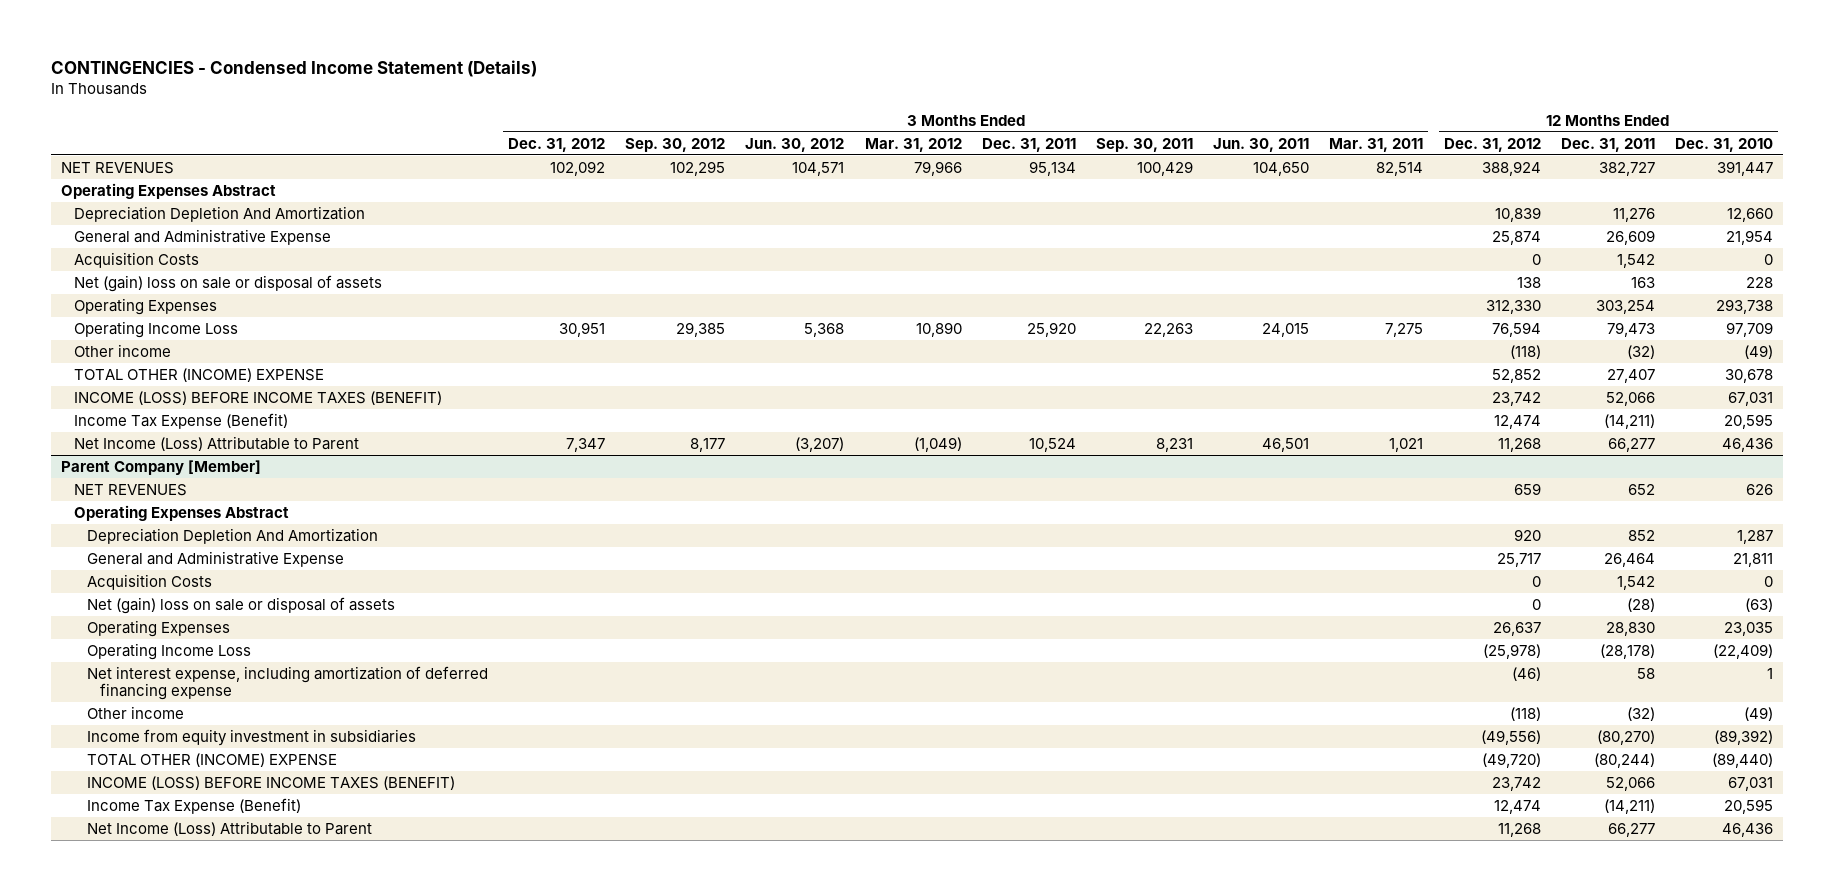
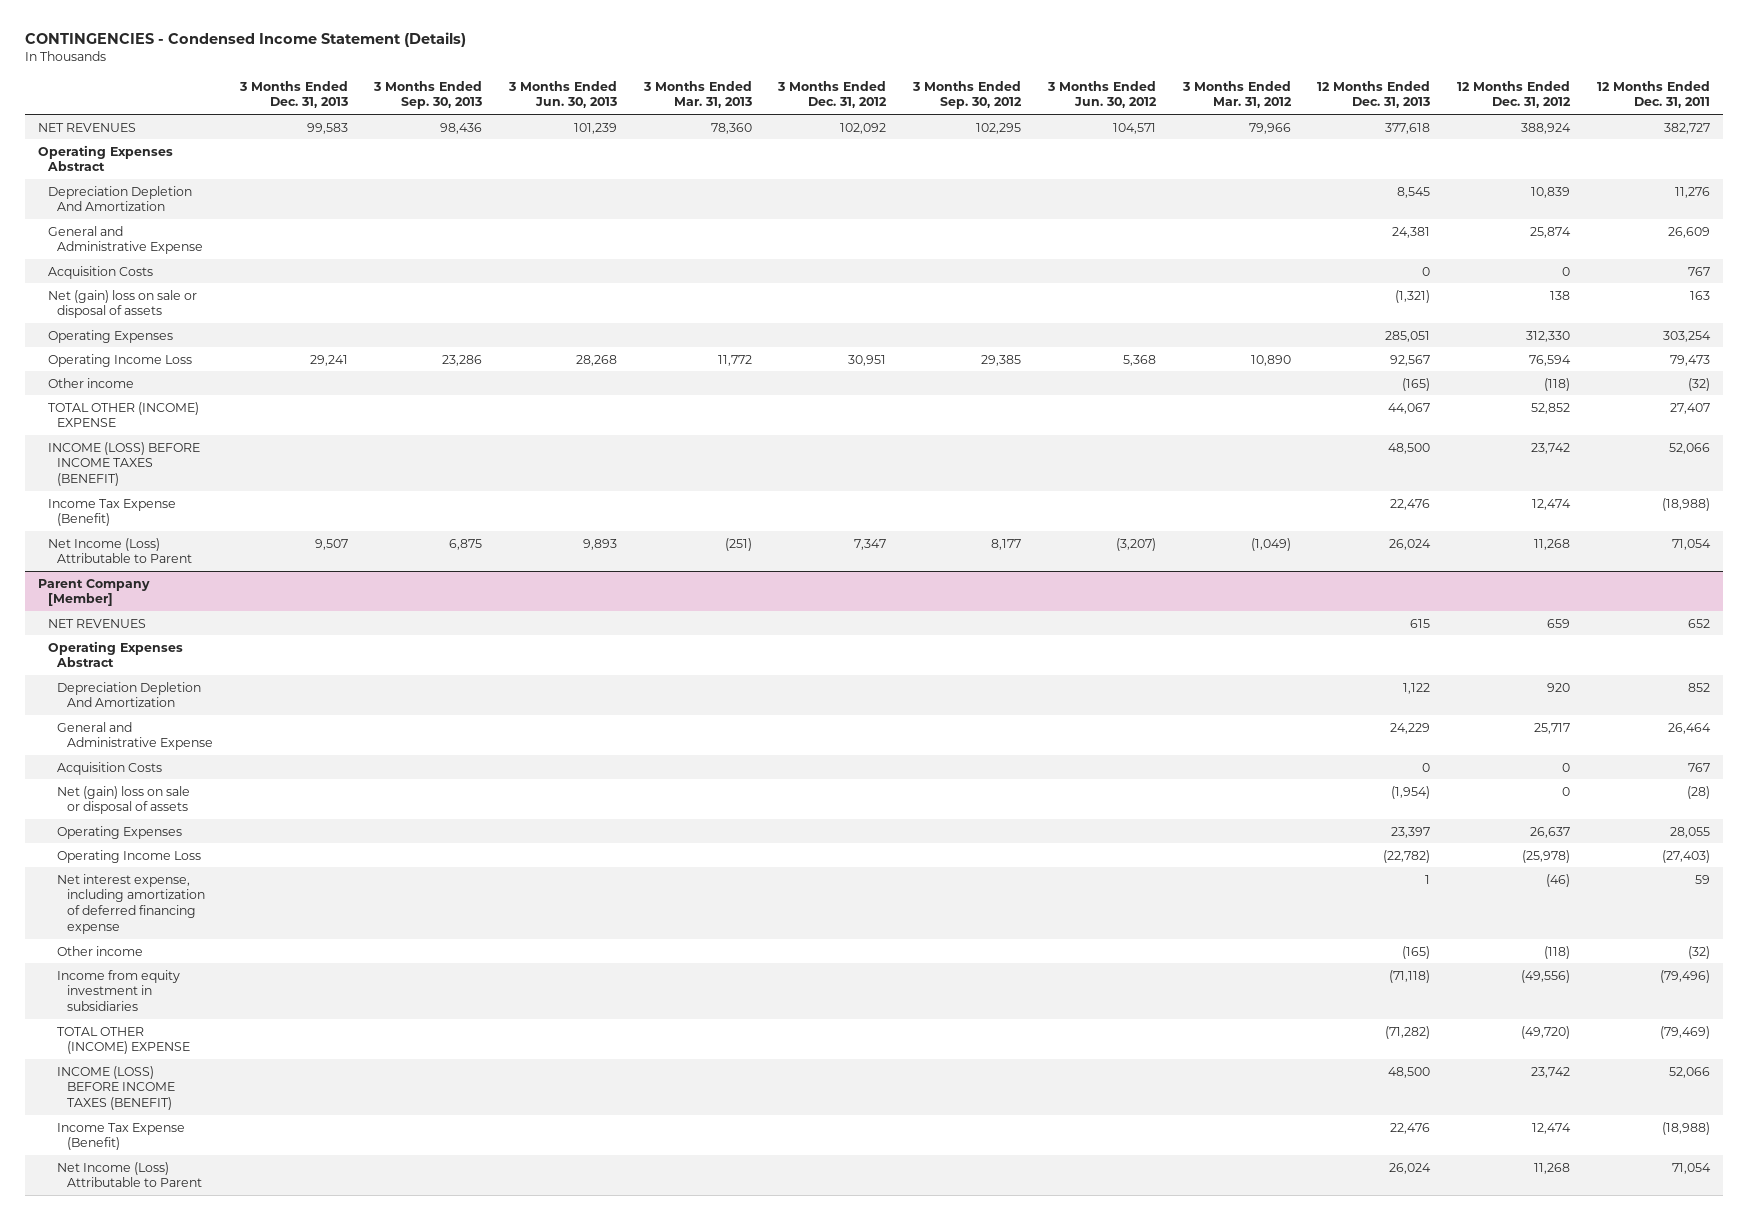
- | 3 Months Ended Dec. 31, 2012 | 3 Months Ended Sep. 30, 2012 | 3 Months Ended Jun. 30, 2012 | 3 Months Ended Mar. 31, 2012 | 3 Months Ended Dec. 31, 2011 | 3 Months Ended Sep. 30, 2011 | 3 Months Ended Jun. 30, 2011 | 3 Months Ended Mar. 31, 2011 | 12 Months Ended Dec. 31, 2012 | 12 Months Ended Dec. 31, 2011 | 12 Months Ended Dec. 31, 2010
+ | 3 Months Ended Dec. 31, 2013 | 3 Months Ended Sep. 30, 2013 | 3 Months Ended Jun. 30, 2013 | 3 Months Ended Mar. 31, 2013 | 3 Months Ended Dec. 31, 2012 | 3 Months Ended Sep. 30, 2012 | 3 Months Ended Jun. 30, 2012 | 3 Months Ended Mar. 31, 2012 | 12 Months Ended Dec. 31, 2013 | 12 Months Ended Dec. 31, 2012 | 12 Months Ended Dec. 31, 2011
- Acquisition Costs | | | | | | | | | 0 | 1,542 | 0
+ Acquisition Costs | | | | | | | | | 0 | 0 | 767
- Income Tax Expense (Benefit) | | | | | | | | | 12,474 | (14,211) | 20,595
- Net Income (Loss) Attributable to Parent | 7,347 | 8,177 | (3,207) | (1,049) | 10,524 | 8,231 | 46,501 | 1,021 | 11,268 | 66,277 | 46,436
+ Income Tax Expense (Benefit) | | | | | | | | | 22,476 | 12,474 | (18,988)
+ Net Income (Loss) Attributable to Parent | 9,507 | 6,875 | 9,893 | (251) | 7,347 | 8,177 | (3,207) | (1,049) | 26,024 | 11,268 | 71,054
@ Parent Company [Member]
- Acquisition Costs | | | | | | | | | 0 | 1,542 | 0
+ Acquisition Costs | | | | | | | | | 0 | 0 | 767
- Operating Expenses | | | | | | | | | 26,637 | 28,830 | 23,035
- Operating Income Loss | | | | | | | | | (25,978) | (28,178) | (22,409)
- Net interest expense, including amortization of deferred financing expense | | | | | | | | | (46) | 58 | 1
+ Operating Expenses | | | | | | | | | 23,397 | 26,637 | 28,055
+ Operating Income Loss | | | | | | | | | (22,782) | (25,978) | (27,403)
+ Net interest expense, including amortization of deferred financing expense | | | | | | | | | 1 | (46) | 59
- Income from equity investment in subsidiaries | | | | | | | | | (49,556) | (80,270) | (89,392)
- TOTAL OTHER (INCOME) EXPENSE | | | | | | | | | (49,720) | (80,244) | (89,440)
+ Income from equity investment in subsidiaries | | | | | | | | | (71,118) | (49,556) | (79,496)
+ TOTAL OTHER (INCOME) EXPENSE | | | | | | | | | (71,282) | (49,720) | (79,469)
- Income Tax Expense (Benefit) | | | | | | | | | 12,474 | (14,211) | 20,595
- Net Income (Loss) Attributable to Parent | | | | | | | | | 11,268 | 66,277 | 46,436
+ Income Tax Expense (Benefit) | | | | | | | | | 22,476 | 12,474 | (18,988)
+ Net Income (Loss) Attributable to Parent | | | | | | | | | 26,024 | 11,268 | 71,054

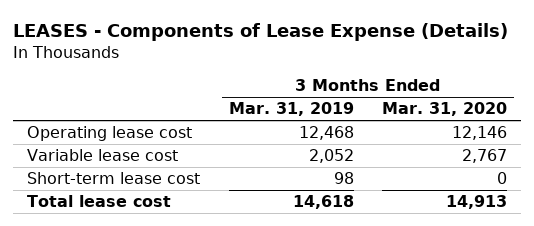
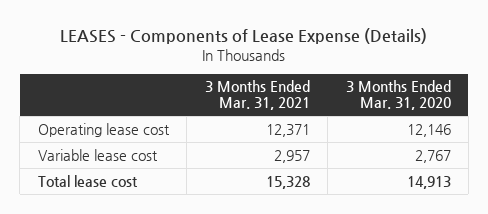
- | 3 Months Ended Mar. 31, 2019 | 3 Months Ended Mar. 31, 2020
+ | 3 Months Ended Mar. 31, 2021 | 3 Months Ended Mar. 31, 2020
- Short-term lease cost | 98 | 0

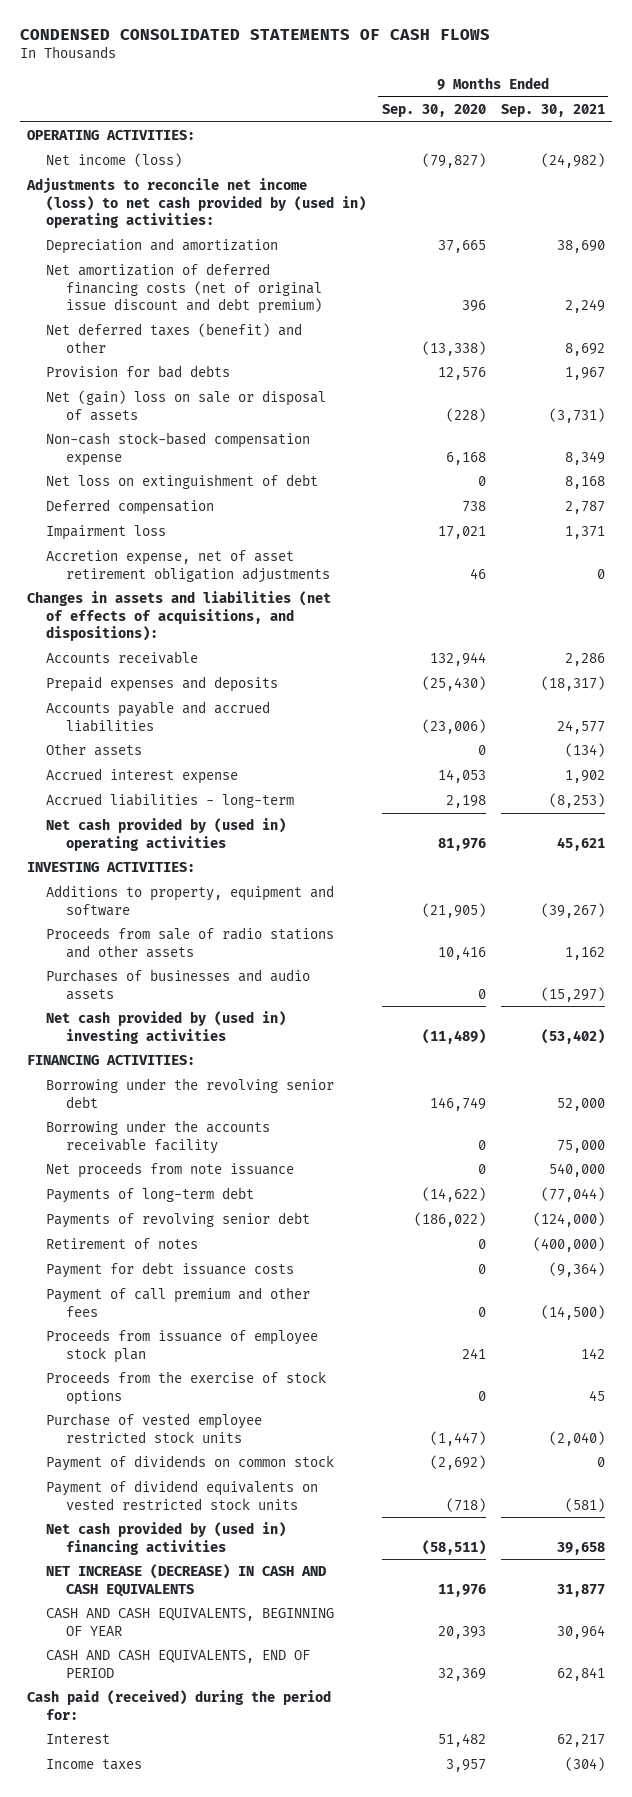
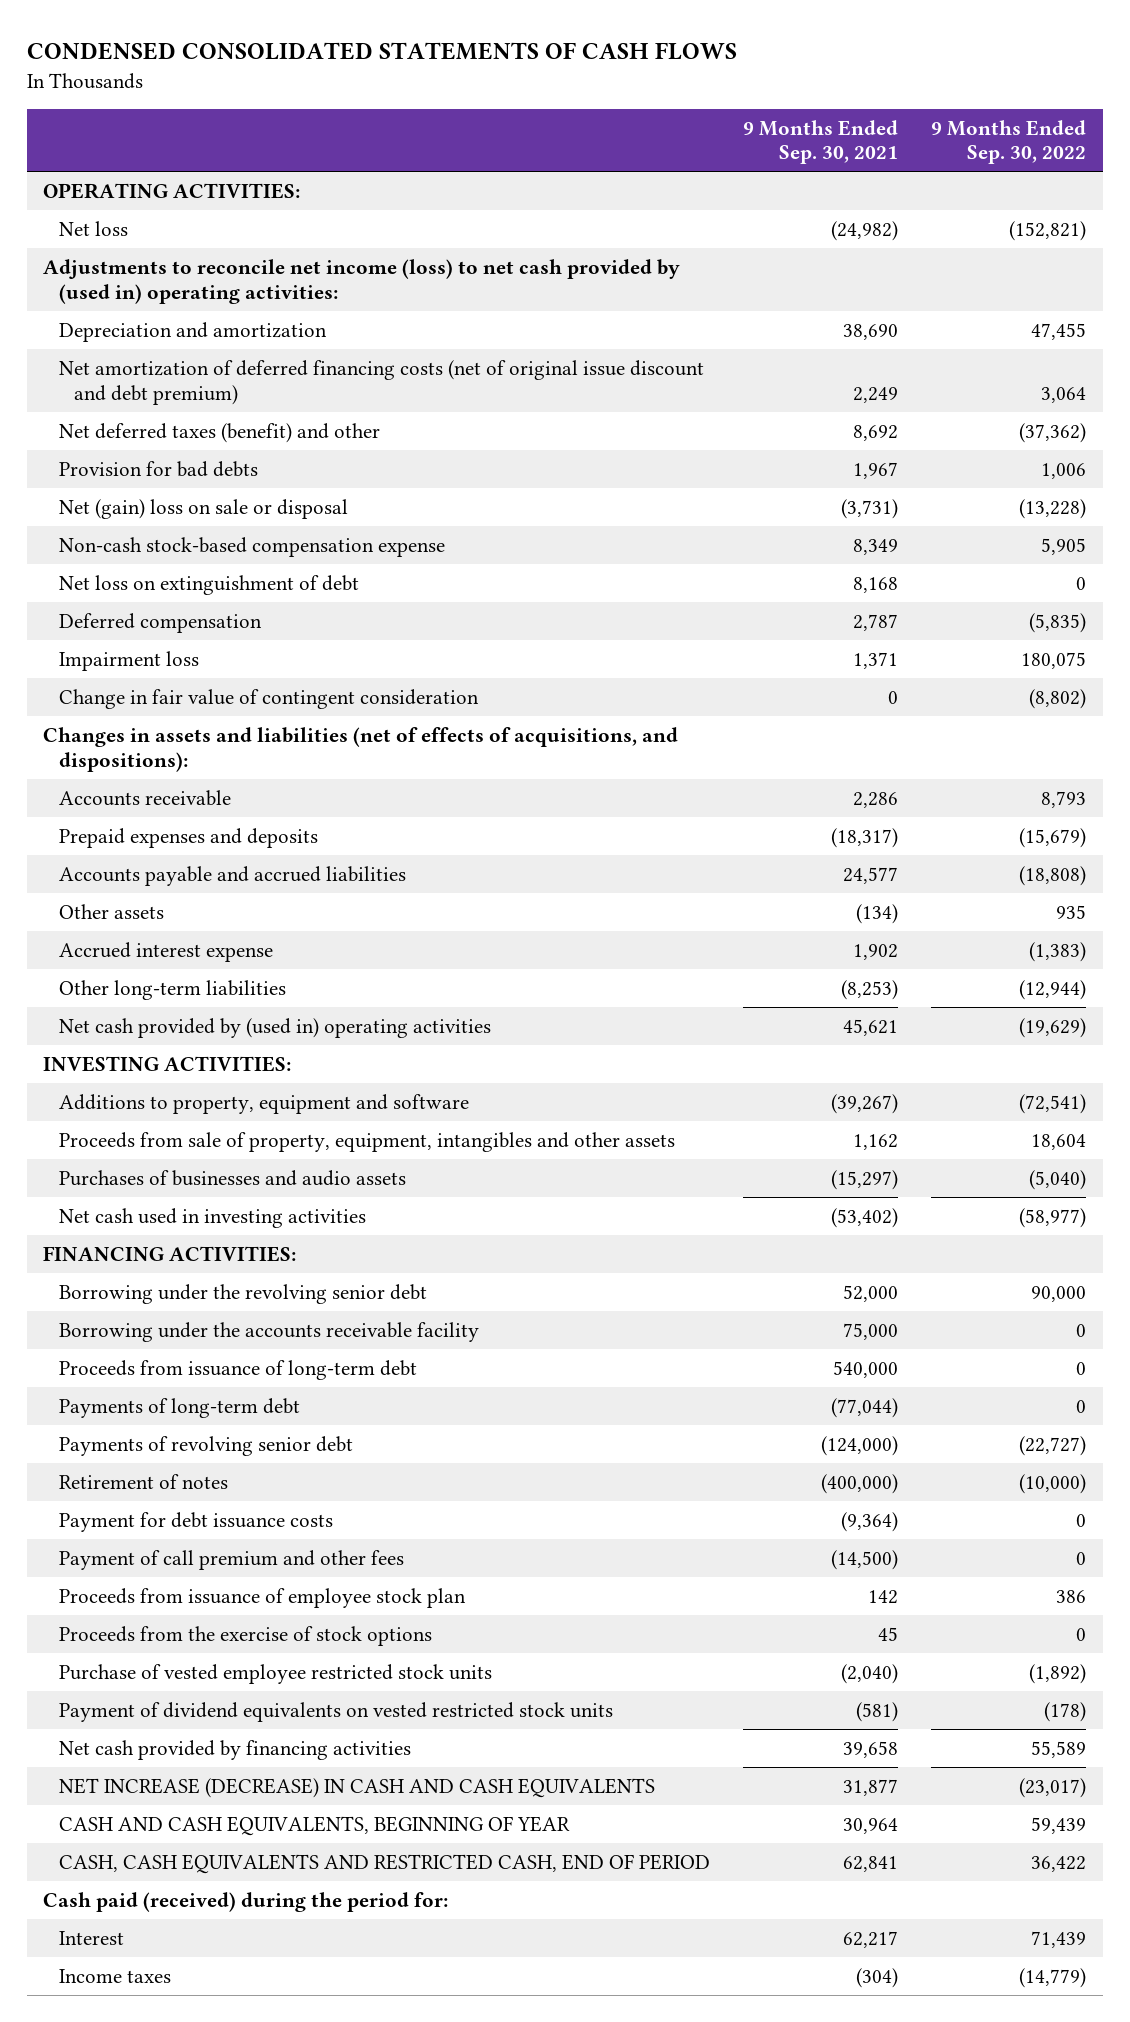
- | 9 Months Ended Sep. 30, 2020 | 9 Months Ended Sep. 30, 2021
+ | 9 Months Ended Sep. 30, 2021 | 9 Months Ended Sep. 30, 2022
- Net income (loss) | (79,827) | (24,982)
+ Net loss | (24,982) | (152,821)
- Net (gain) loss on sale or disposal of assets | (228) | (3,731)
+ Net (gain) loss on sale or disposal | (3,731) | (13,228)
- Accretion expense, net of asset retirement obligation adjustments | 46 | 0
+ Change in fair value of contingent consideration | 0 | (8,802)
- Accrued liabilities - long-term | 2,198 | (8,253)
+ Other long-term liabilities | (8,253) | (12,944)
- Proceeds from sale of radio stations and other assets | 10,416 | 1,162
+ Proceeds from sale of property, equipment, intangibles and other assets | 1,162 | 18,604
- Net cash provided by (used in) investing activities | (11,489) | (53,402)
+ Net cash used in investing activities | (53,402) | (58,977)
- Net proceeds from note issuance | 0 | 540,000
+ Proceeds from issuance of long-term debt | 540,000 | 0
- Payment of dividends on common stock | (2,692) | 0
- Net cash provided by (used in) financing activities | (58,511) | 39,658
+ Net cash provided by financing activities | 39,658 | 55,589
- CASH AND CASH EQUIVALENTS, END OF PERIOD | 32,369 | 62,841
+ CASH, CASH EQUIVALENTS AND RESTRICTED CASH, END OF PERIOD | 62,841 | 36,422

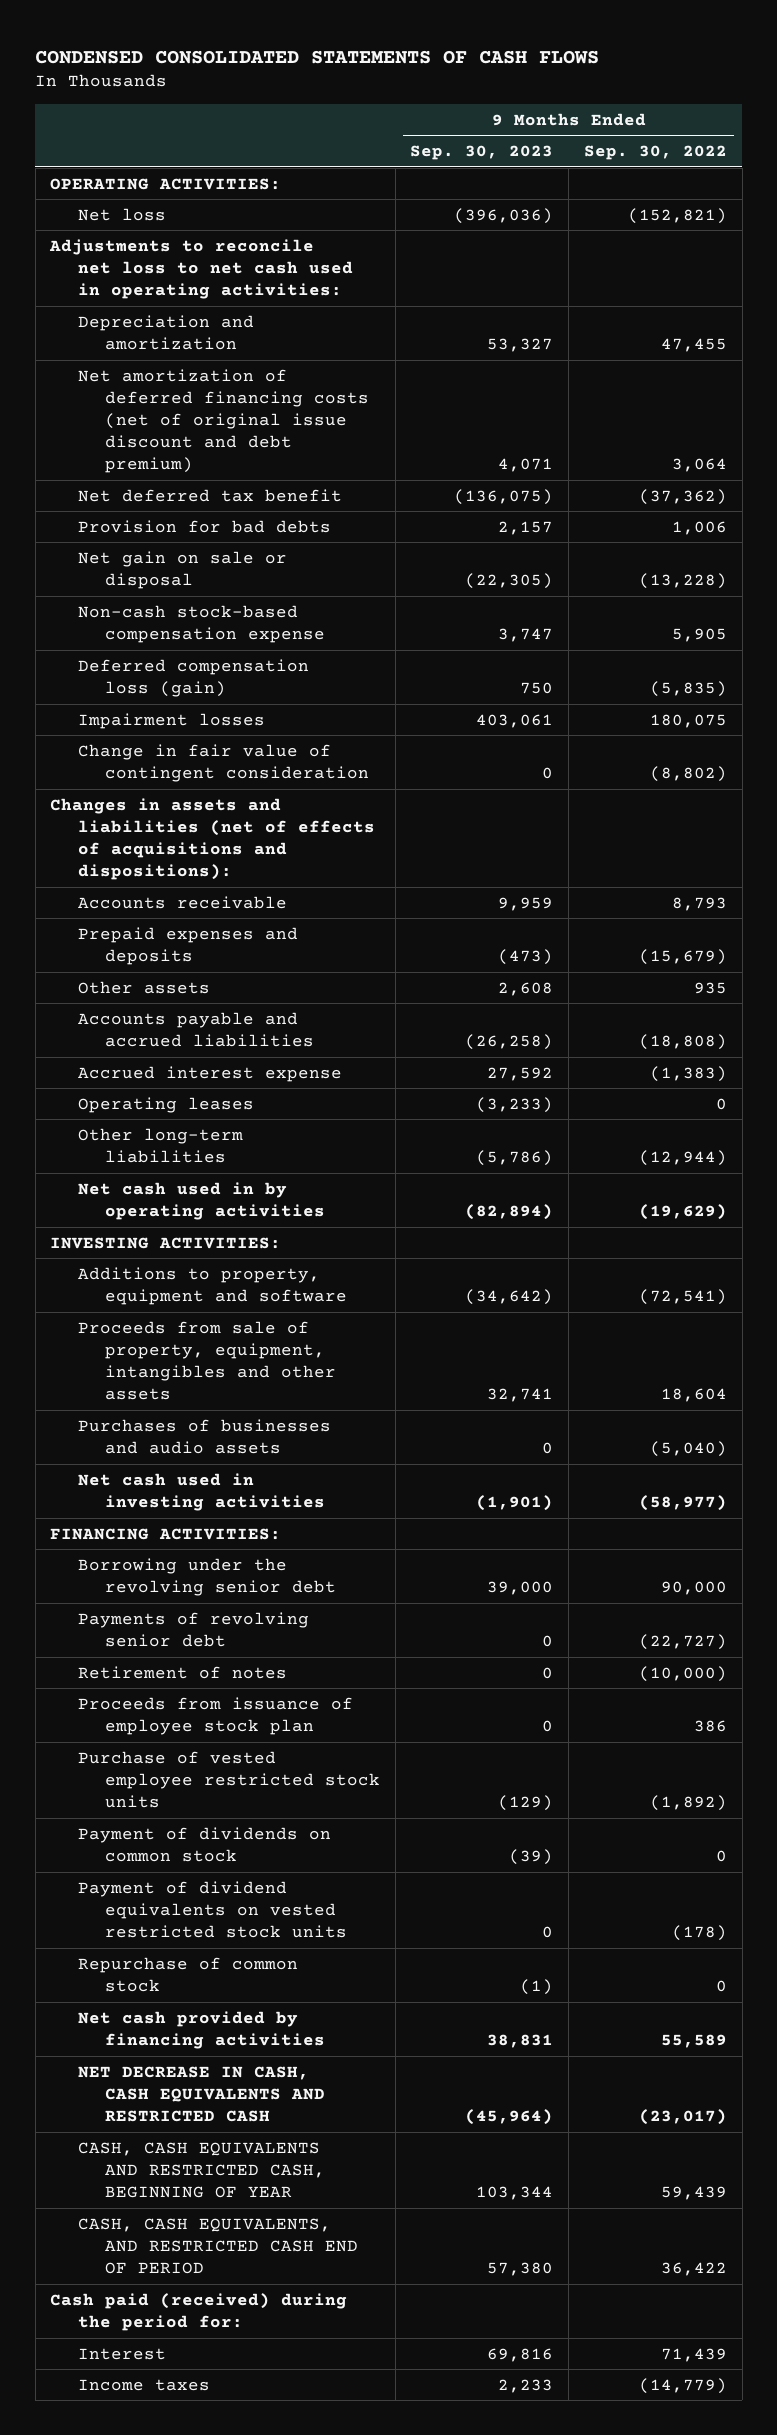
- | 9 Months Ended Sep. 30, 2021 | 9 Months Ended Sep. 30, 2022
+ | 9 Months Ended Sep. 30, 2023 | 9 Months Ended Sep. 30, 2022
- Adjustments to reconcile net income (loss) to net cash provided by (used in) operating activities:
+ Adjustments to reconcile net loss to net cash used in operating activities:
- Net deferred taxes (benefit) and other | 8,692 | (37,362)
+ Net deferred tax benefit | (136,075) | (37,362)
- Net (gain) loss on sale or disposal | (3,731) | (13,228)
+ Net gain on sale or disposal | (22,305) | (13,228)
- Net loss on extinguishment of debt | 8,168 | 0
- Deferred compensation | 2,787 | (5,835)
- Impairment loss | 1,371 | 180,075
+ Deferred compensation loss (gain) | 750 | (5,835)
+ Impairment losses | 403,061 | 180,075
- Changes in assets and liabilities (net of effects of acquisitions, and dispositions):
+ Changes in assets and liabilities (net of effects of acquisitions and dispositions):
moved down: Accounts payable and accrued liabilities | (26,258) | (18,808)
+ Operating leases | (3,233) | 0
- Net cash provided by (used in) operating activities | 45,621 | (19,629)
+ Net cash used in by operating activities | (82,894) | (19,629)
- Borrowing under the accounts receivable facility | 75,000 | 0
- Proceeds from issuance of long-term debt | 540,000 | 0
- Payments of long-term debt | (77,044) | 0
- Payment for debt issuance costs | (9,364) | 0
- Payment of call premium and other fees | (14,500) | 0
- Proceeds from the exercise of stock options | 45 | 0
+ Payment of dividends on common stock | (39) | 0
+ Repurchase of common stock | (1) | 0
- NET INCREASE (DECREASE) IN CASH AND CASH EQUIVALENTS | 31,877 | (23,017)
- CASH AND CASH EQUIVALENTS, BEGINNING OF YEAR | 30,964 | 59,439
- CASH, CASH EQUIVALENTS AND RESTRICTED CASH, END OF PERIOD | 62,841 | 36,422
+ NET DECREASE IN CASH, CASH EQUIVALENTS AND RESTRICTED CASH | (45,964) | (23,017)
+ CASH, CASH EQUIVALENTS AND RESTRICTED CASH, BEGINNING OF YEAR | 103,344 | 59,439
+ CASH, CASH EQUIVALENTS, AND RESTRICTED CASH END OF PERIOD | 57,380 | 36,422

